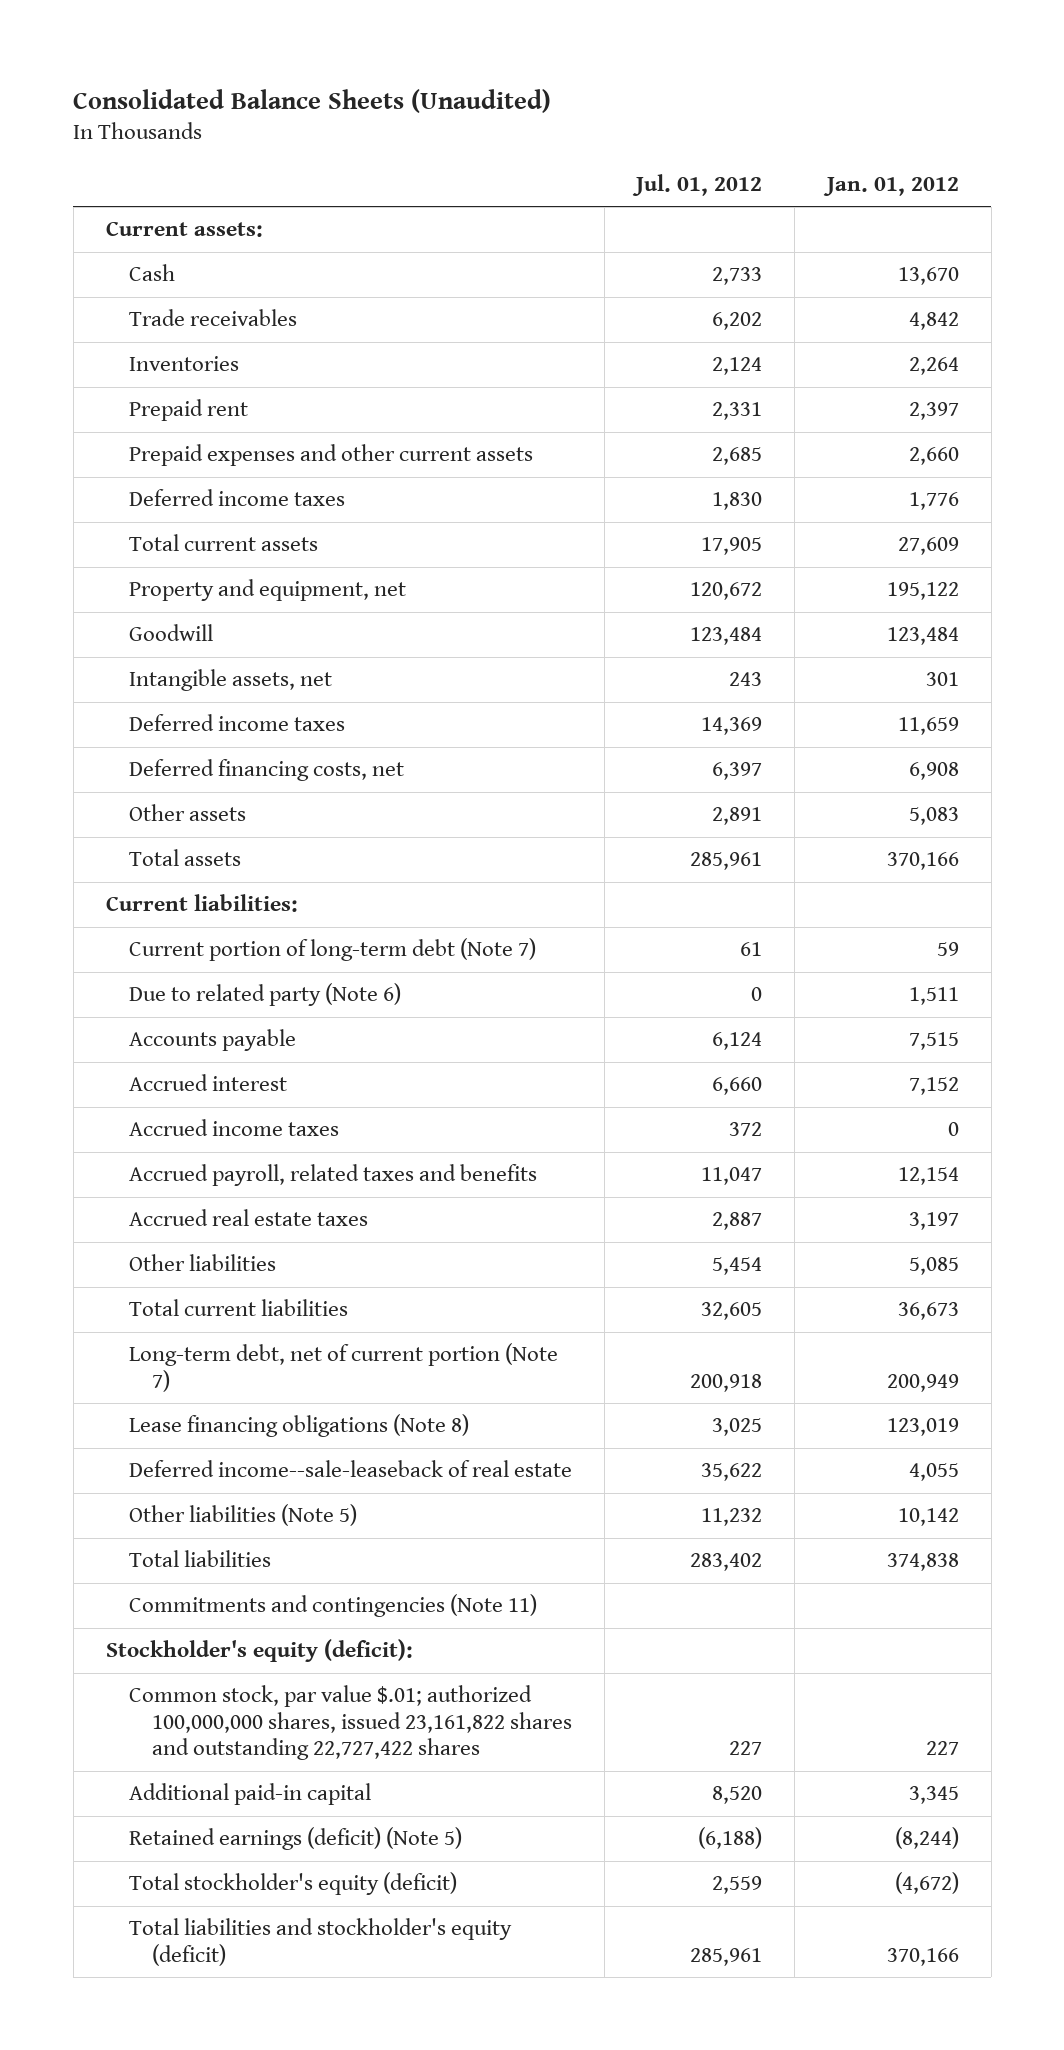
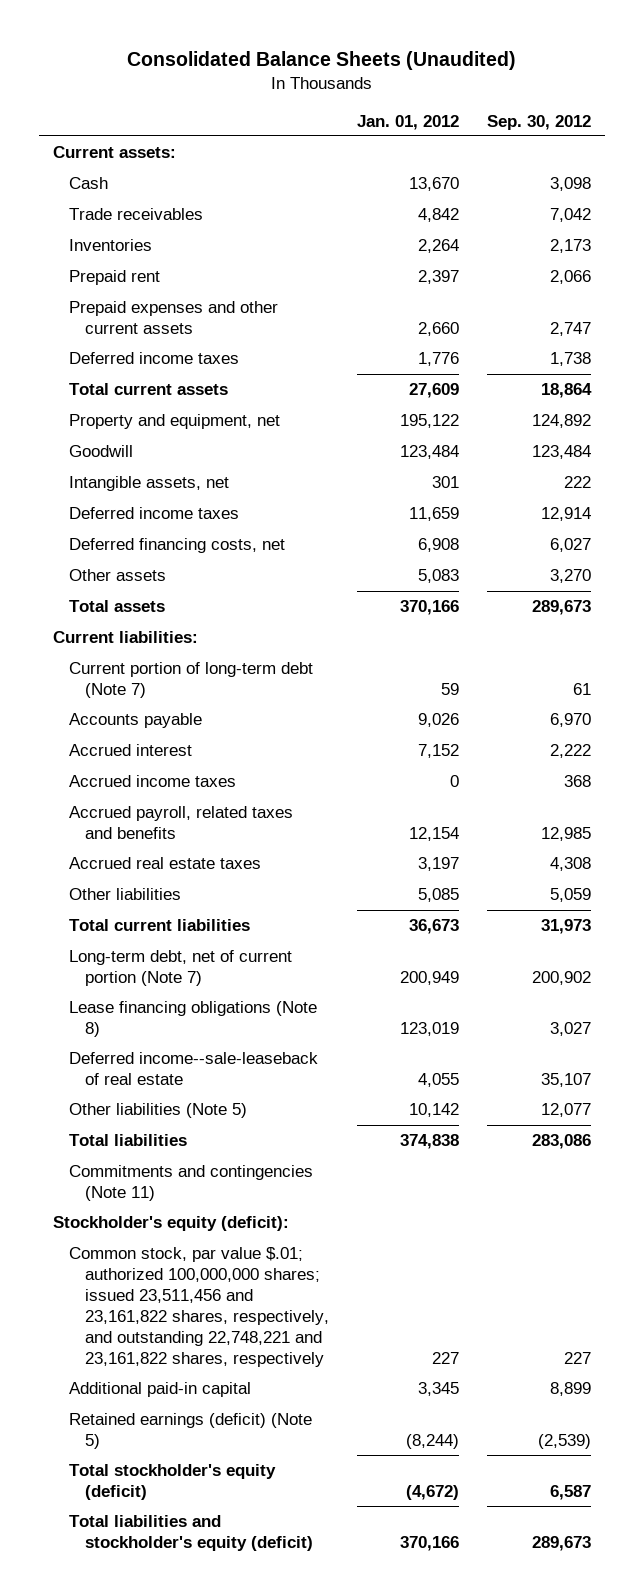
- | Jul. 01, 2012 | Jan. 01, 2012
+ | Jan. 01, 2012 | Sep. 30, 2012
- Due to related party (Note 6) | 0 | 1,511
- Accounts payable | 6,124 | 7,515
+ Accounts payable | 9,026 | 6,970
- Common stock, par value $.01; authorized 100,000,000 shares, issued 23,161,822 shares and outstanding 22,727,422 shares | 227 | 227
+ Common stock, par value $.01; authorized 100,000,000 shares; issued 23,511,456 and 23,161,822 shares, respectively, and outstanding 22,748,221 and 23,161,822 shares, respectively | 227 | 227

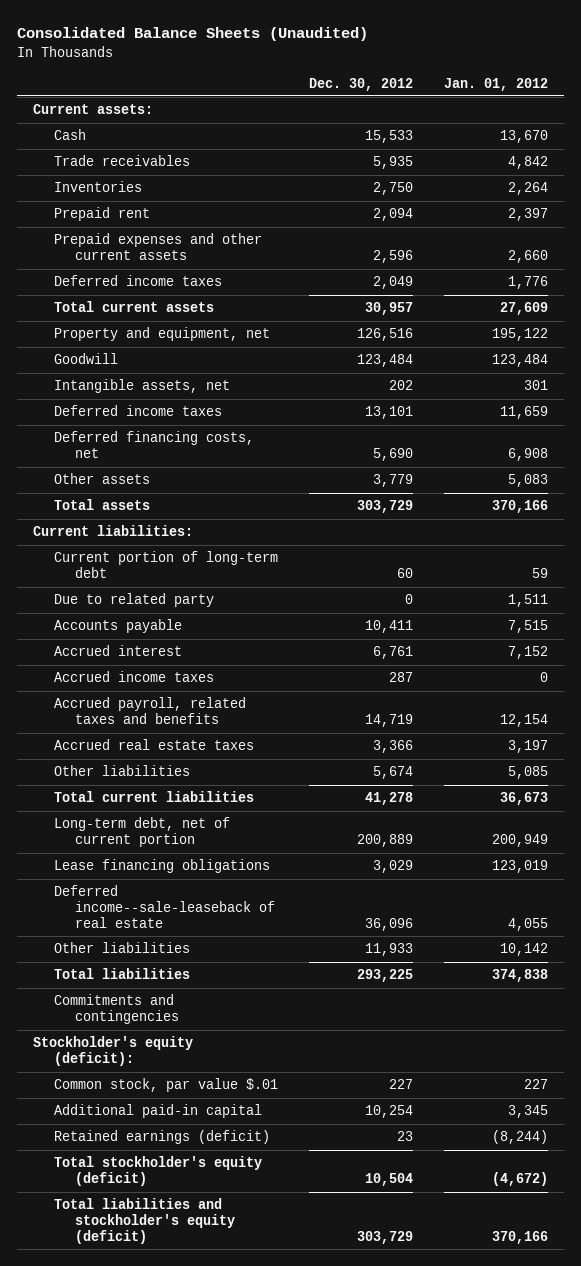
- | Jan. 01, 2012 | Sep. 30, 2012
+ | Dec. 30, 2012 | Jan. 01, 2012
- Current portion of long-term debt (Note 7) | 59 | 61
- Accounts payable | 9,026 | 6,970
+ Current portion of long-term debt | 60 | 59
+ Due to related party | 0 | 1,511
+ Accounts payable | 10,411 | 7,515
- Long-term debt, net of current portion (Note 7) | 200,949 | 200,902
- Lease financing obligations (Note 8) | 123,019 | 3,027
+ Long-term debt, net of current portion | 200,889 | 200,949
+ Lease financing obligations | 3,029 | 123,019
- Other liabilities (Note 5) | 10,142 | 12,077
+ Other liabilities | 11,933 | 10,142
- Commitments and contingencies (Note 11)
+ Commitments and contingencies
- Common stock, par value $.01; authorized 100,000,000 shares; issued 23,511,456 and 23,161,822 shares, respectively, and outstanding 22,748,221 and 23,161,822 shares, respectively | 227 | 227
+ Common stock, par value $.01 | 227 | 227
- Retained earnings (deficit) (Note 5) | (8,244) | (2,539)
+ Retained earnings (deficit) | 23 | (8,244)

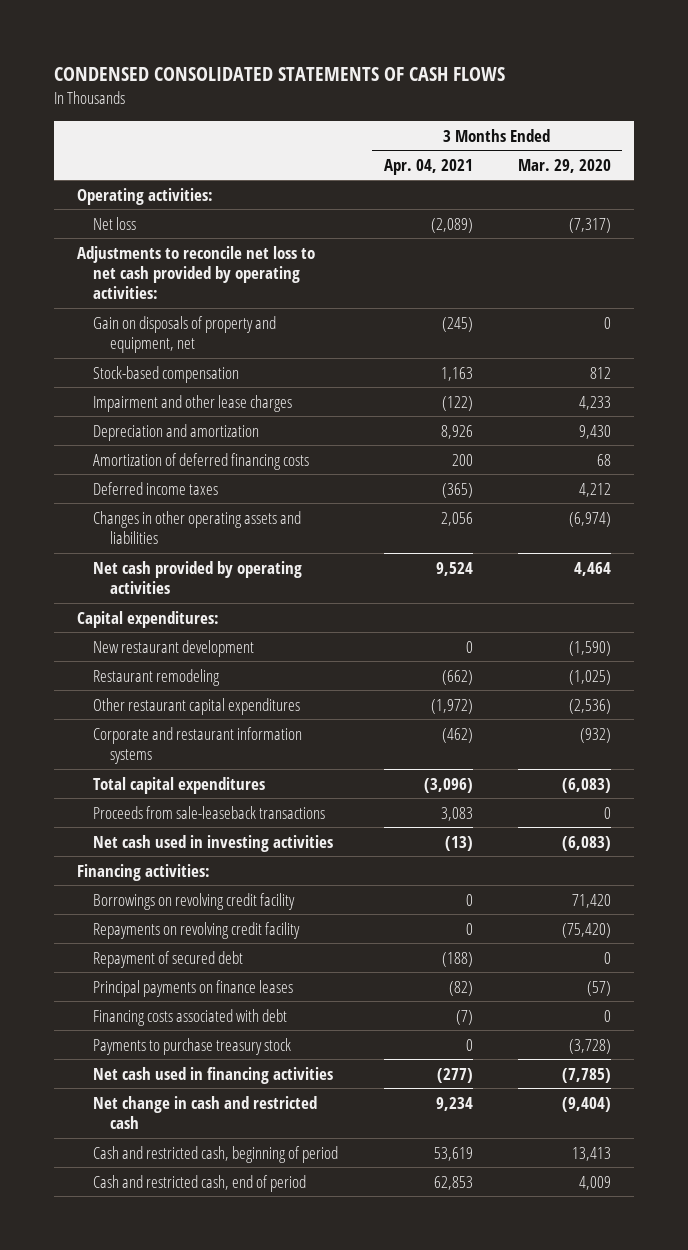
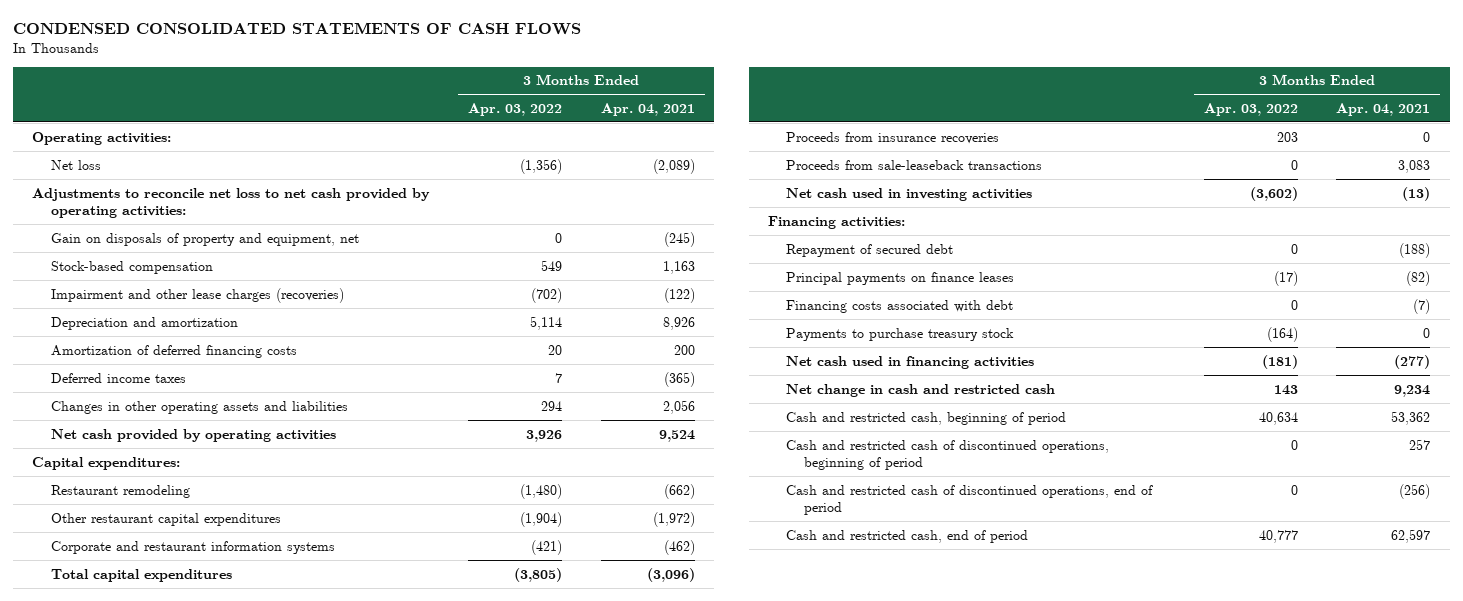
- | 3 Months Ended Apr. 04, 2021 | 3 Months Ended Mar. 29, 2020
+ | 3 Months Ended Apr. 03, 2022 | 3 Months Ended Apr. 04, 2021
- Impairment and other lease charges | (122) | 4,233
+ Impairment and other lease charges (recoveries) | (702) | (122)
- New restaurant development | 0 | (1,590)
+ Proceeds from insurance recoveries | 203 | 0
- Borrowings on revolving credit facility | 0 | 71,420
- Repayments on revolving credit facility | 0 | (75,420)
- Cash and restricted cash, beginning of period | 53,619 | 13,413
- Cash and restricted cash, end of period | 62,853 | 4,009
+ Cash and restricted cash, beginning of period | 40,634 | 53,362
+ Cash and restricted cash of discontinued operations, beginning of period | 0 | 257
+ Cash and restricted cash of discontinued operations, end of period | 0 | (256)
+ Cash and restricted cash, end of period | 40,777 | 62,597

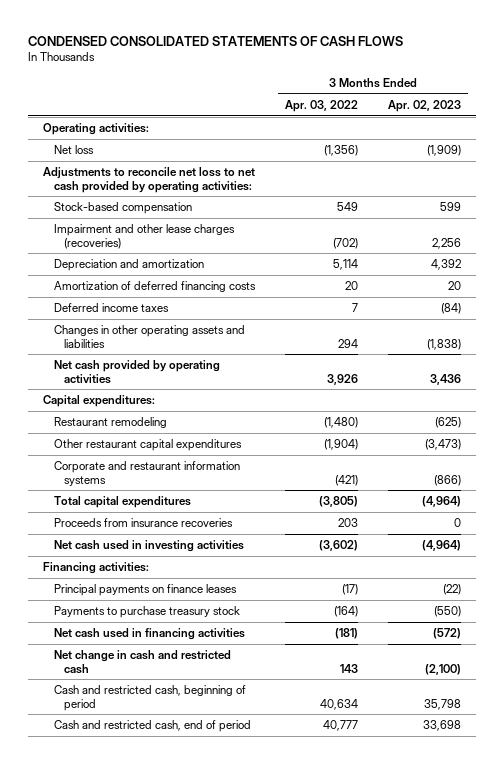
- | 3 Months Ended Apr. 03, 2022 | 3 Months Ended Apr. 04, 2021
+ | 3 Months Ended Apr. 03, 2022 | 3 Months Ended Apr. 02, 2023
- Gain on disposals of property and equipment, net | 0 | (245)
- Proceeds from sale-leaseback transactions | 0 | 3,083
- Repayment of secured debt | 0 | (188)
- Financing costs associated with debt | 0 | (7)
- Cash and restricted cash of discontinued operations, beginning of period | 0 | 257
- Cash and restricted cash of discontinued operations, end of period | 0 | (256)

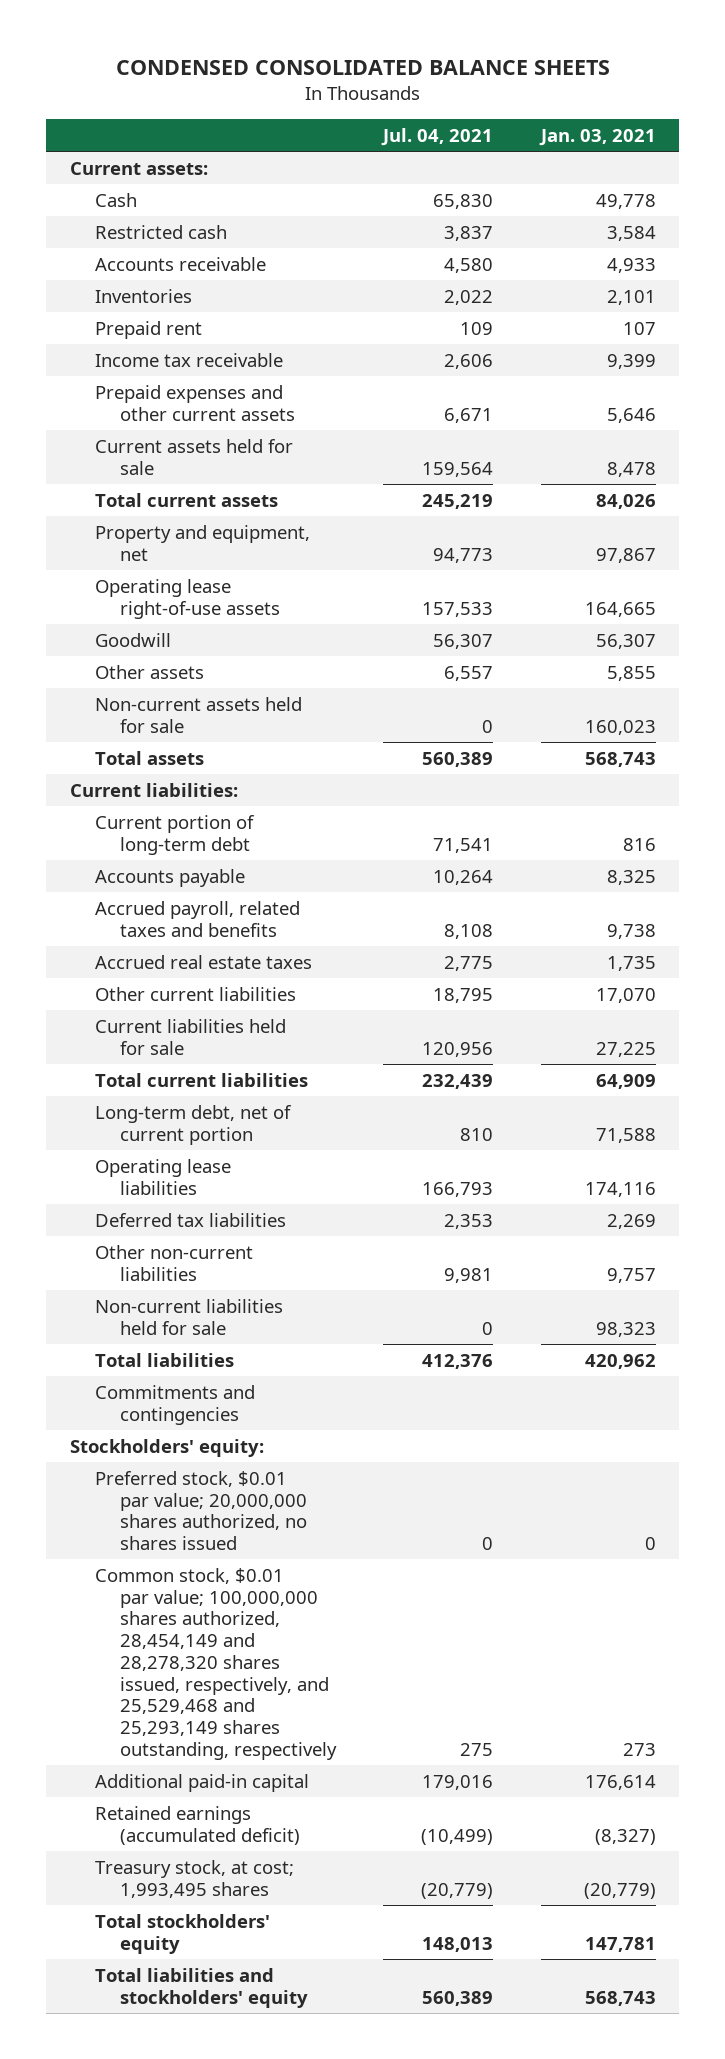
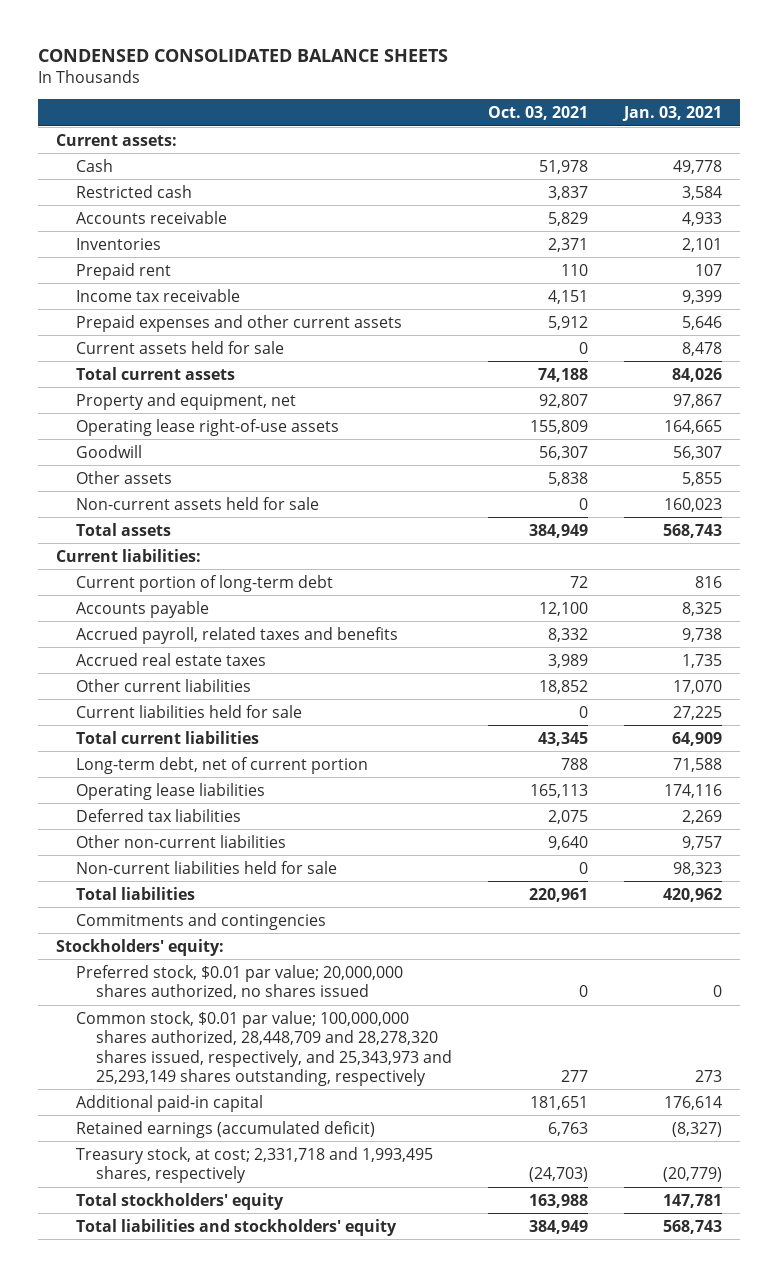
- | Jul. 04, 2021 | Jan. 03, 2021
+ | Oct. 03, 2021 | Jan. 03, 2021
- Common stock, $0.01 par value; 100,000,000 shares authorized, 28,454,149 and 28,278,320 shares issued, respectively, and 25,529,468 and 25,293,149 shares outstanding, respectively | 275 | 273
+ Common stock, $0.01 par value; 100,000,000 shares authorized, 28,448,709 and 28,278,320 shares issued, respectively, and 25,343,973 and 25,293,149 shares outstanding, respectively | 277 | 273
- Treasury stock, at cost; 1,993,495 shares | (20,779) | (20,779)
+ Treasury stock, at cost; 2,331,718 and 1,993,495 shares, respectively | (24,703) | (20,779)

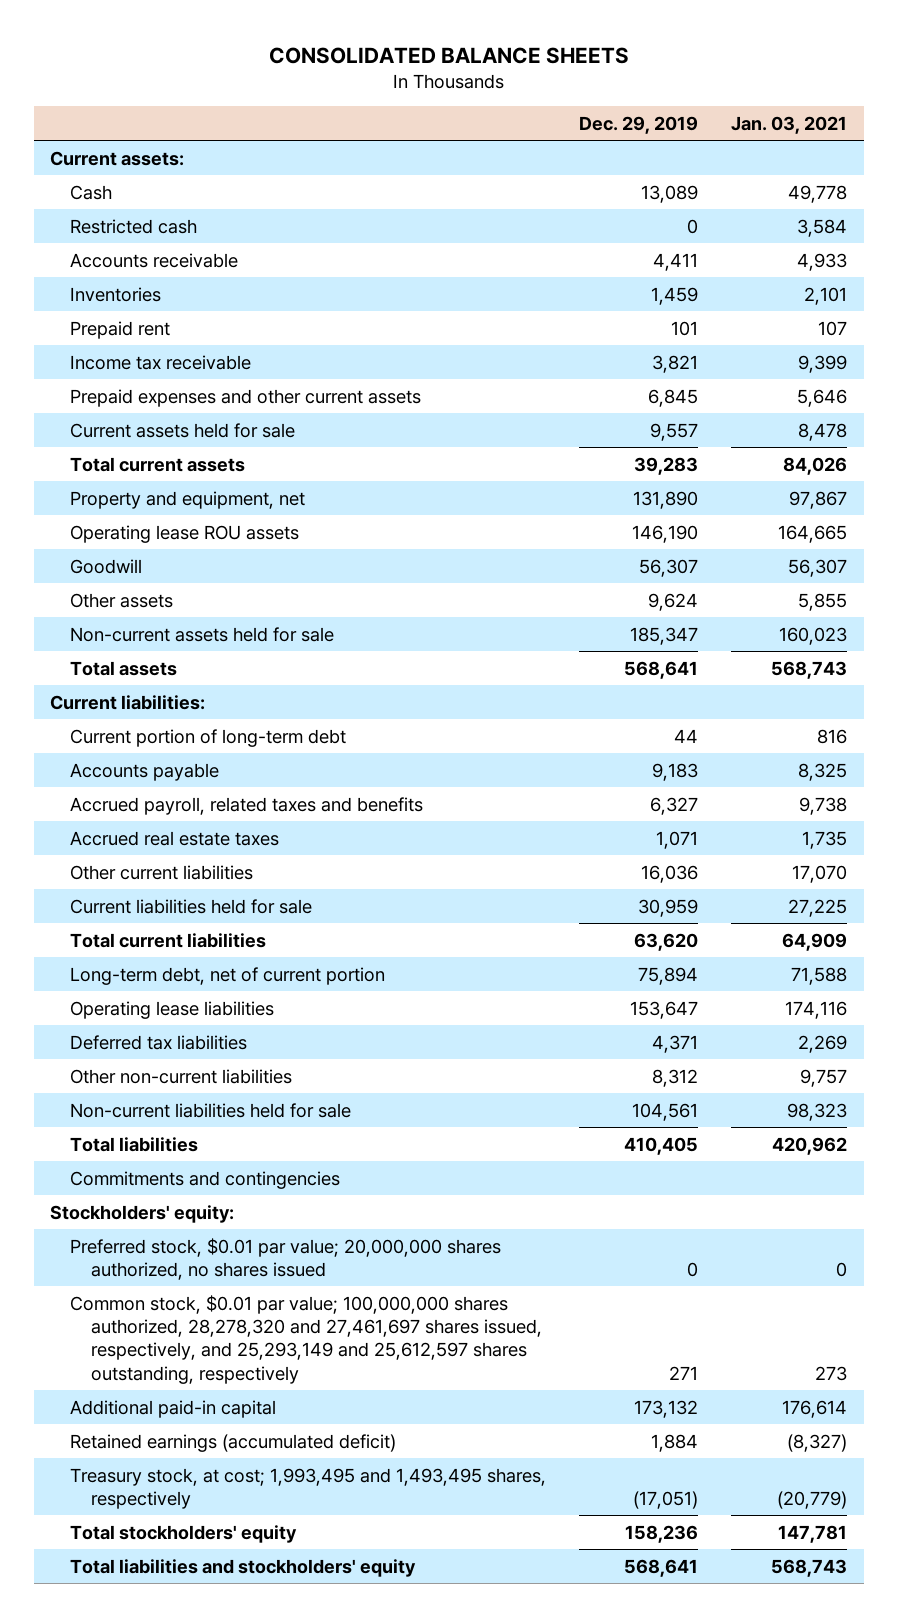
- CONDENSED CONSOLIDATED BALANCE SHEETS
+ CONSOLIDATED BALANCE SHEETS
- | Oct. 03, 2021 | Jan. 03, 2021
+ | Dec. 29, 2019 | Jan. 03, 2021
- Operating lease right-of-use assets | 155,809 | 164,665
+ Operating lease ROU assets | 146,190 | 164,665
- Common stock, $0.01 par value; 100,000,000 shares authorized, 28,448,709 and 28,278,320 shares issued, respectively, and 25,343,973 and 25,293,149 shares outstanding, respectively | 277 | 273
+ Common stock, $0.01 par value; 100,000,000 shares authorized, 28,278,320 and 27,461,697 shares issued, respectively, and 25,293,149 and 25,612,597 shares outstanding, respectively | 271 | 273
- Treasury stock, at cost; 2,331,718 and 1,993,495 shares, respectively | (24,703) | (20,779)
+ Treasury stock, at cost; 1,993,495 and 1,493,495 shares, respectively | (17,051) | (20,779)

